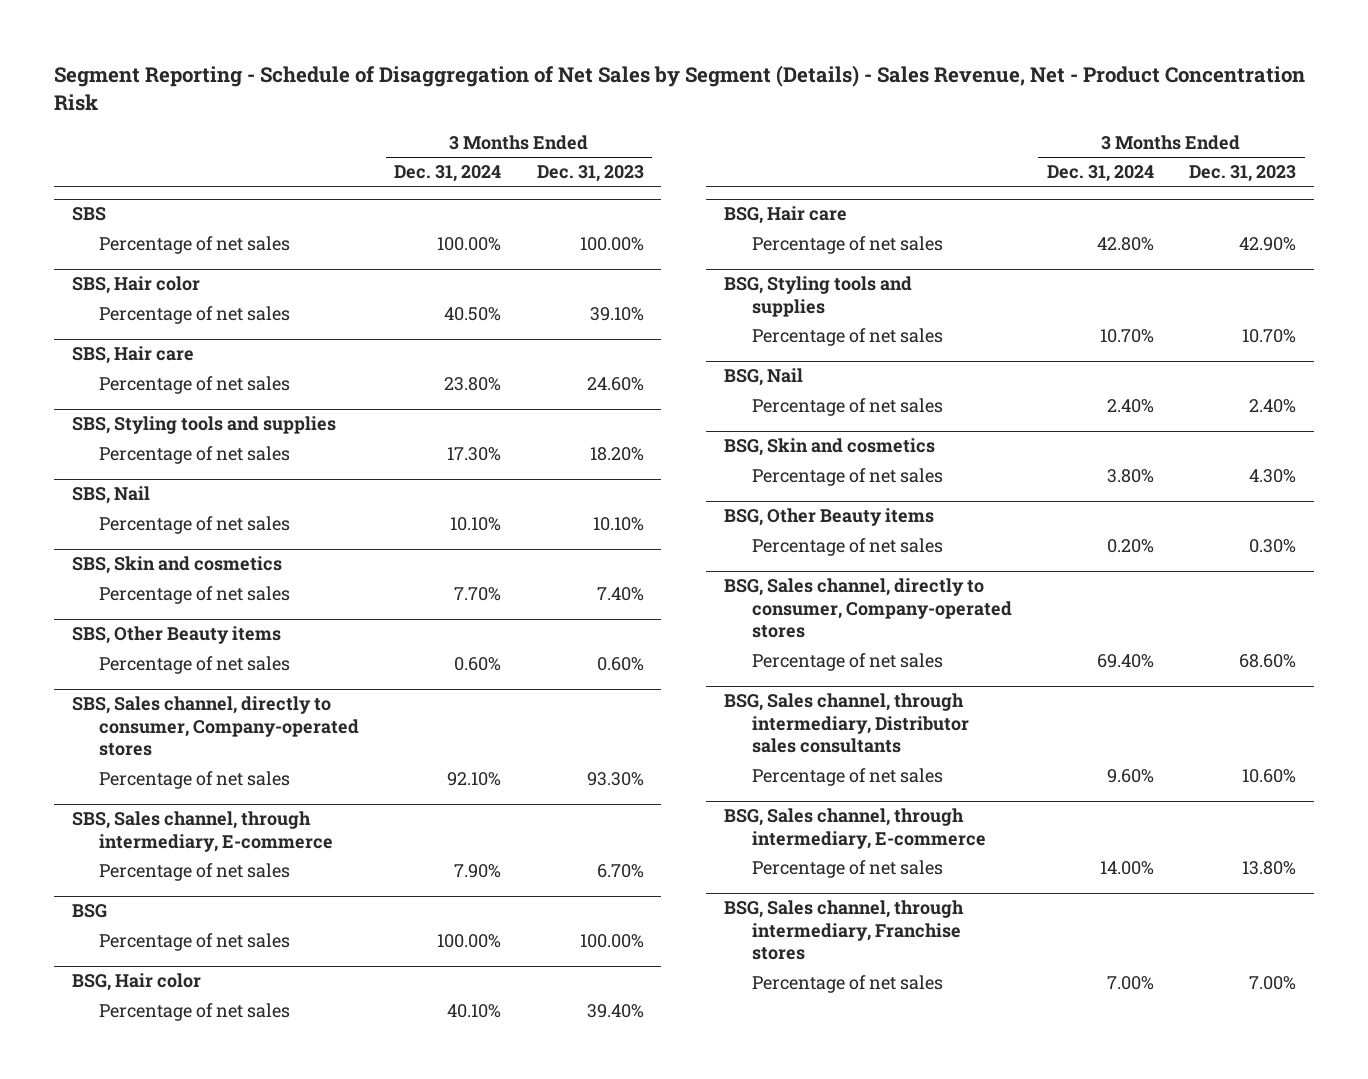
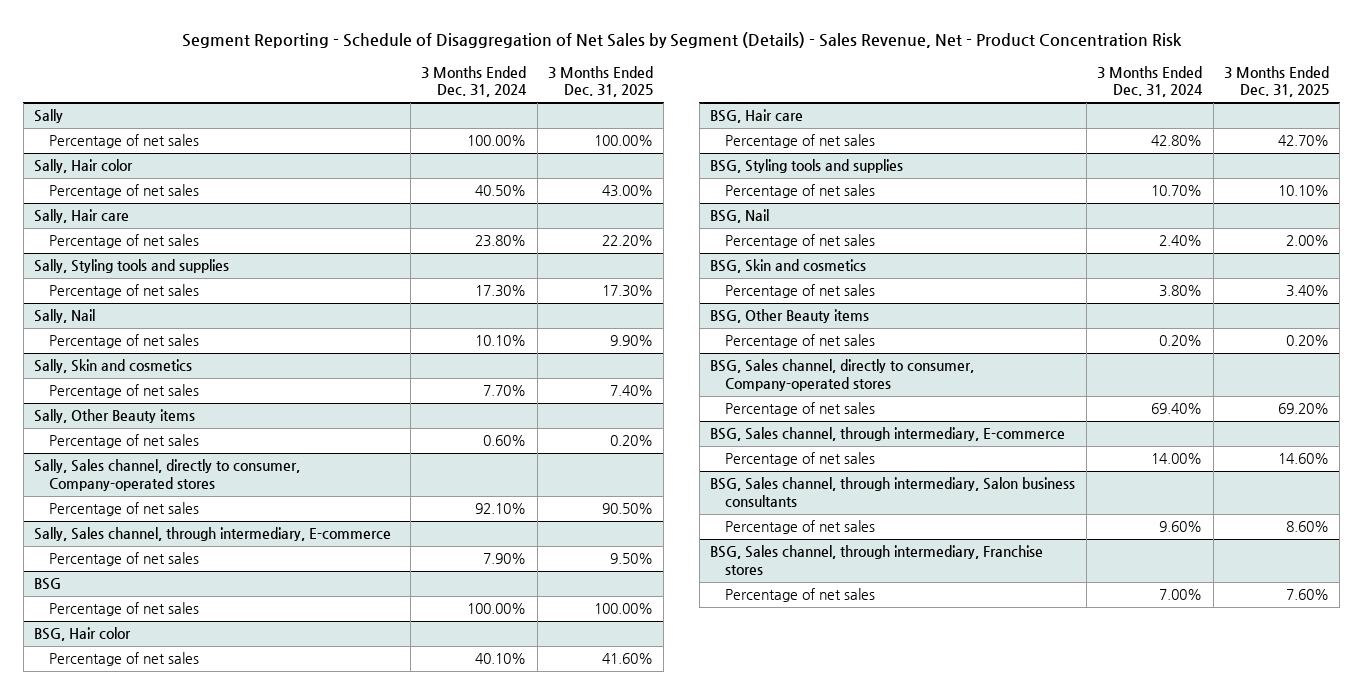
- | 3 Months Ended Dec. 31, 2024 | 3 Months Ended Dec. 31, 2023
+ | 3 Months Ended Dec. 31, 2024 | 3 Months Ended Dec. 31, 2025
- SBS
+ Sally
- SBS, Hair color
+ Sally, Hair color
- SBS, Hair care
+ Sally, Hair care
- SBS, Styling tools and supplies
+ Sally, Styling tools and supplies
- SBS, Nail
+ Sally, Nail
- SBS, Skin and cosmetics
+ Sally, Skin and cosmetics
- SBS, Other Beauty items
+ Sally, Other Beauty items
- SBS, Sales channel, directly to consumer, Company-operated stores
+ Sally, Sales channel, directly to consumer, Company-operated stores
- SBS, Sales channel, through intermediary, E-commerce
+ Sally, Sales channel, through intermediary, E-commerce
- BSG, Sales channel, through intermediary, Distributor sales consultants
- Percentage of net sales | 9.60% | 10.60%
+ BSG, Sales channel, through intermediary, Salon business consultants
+ Percentage of net sales | 9.60% | 8.60%

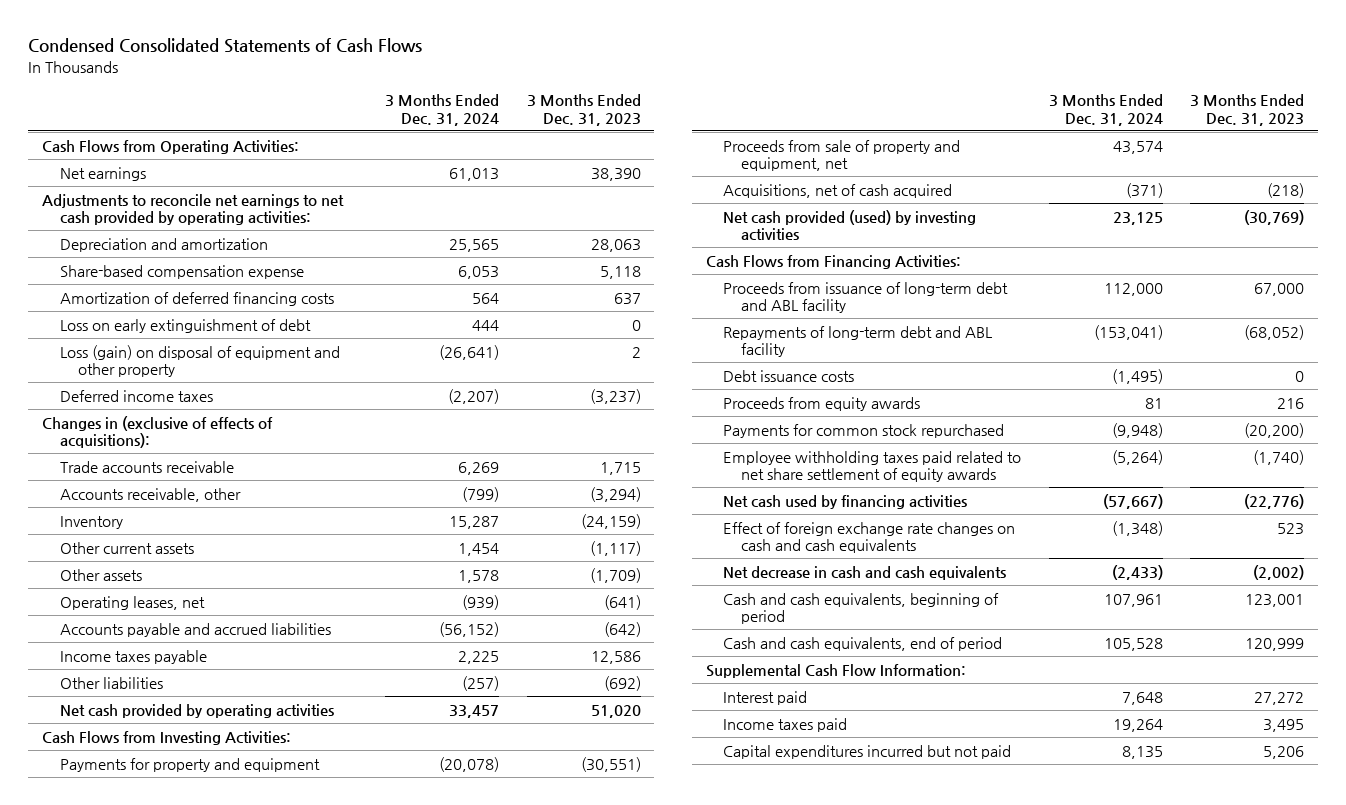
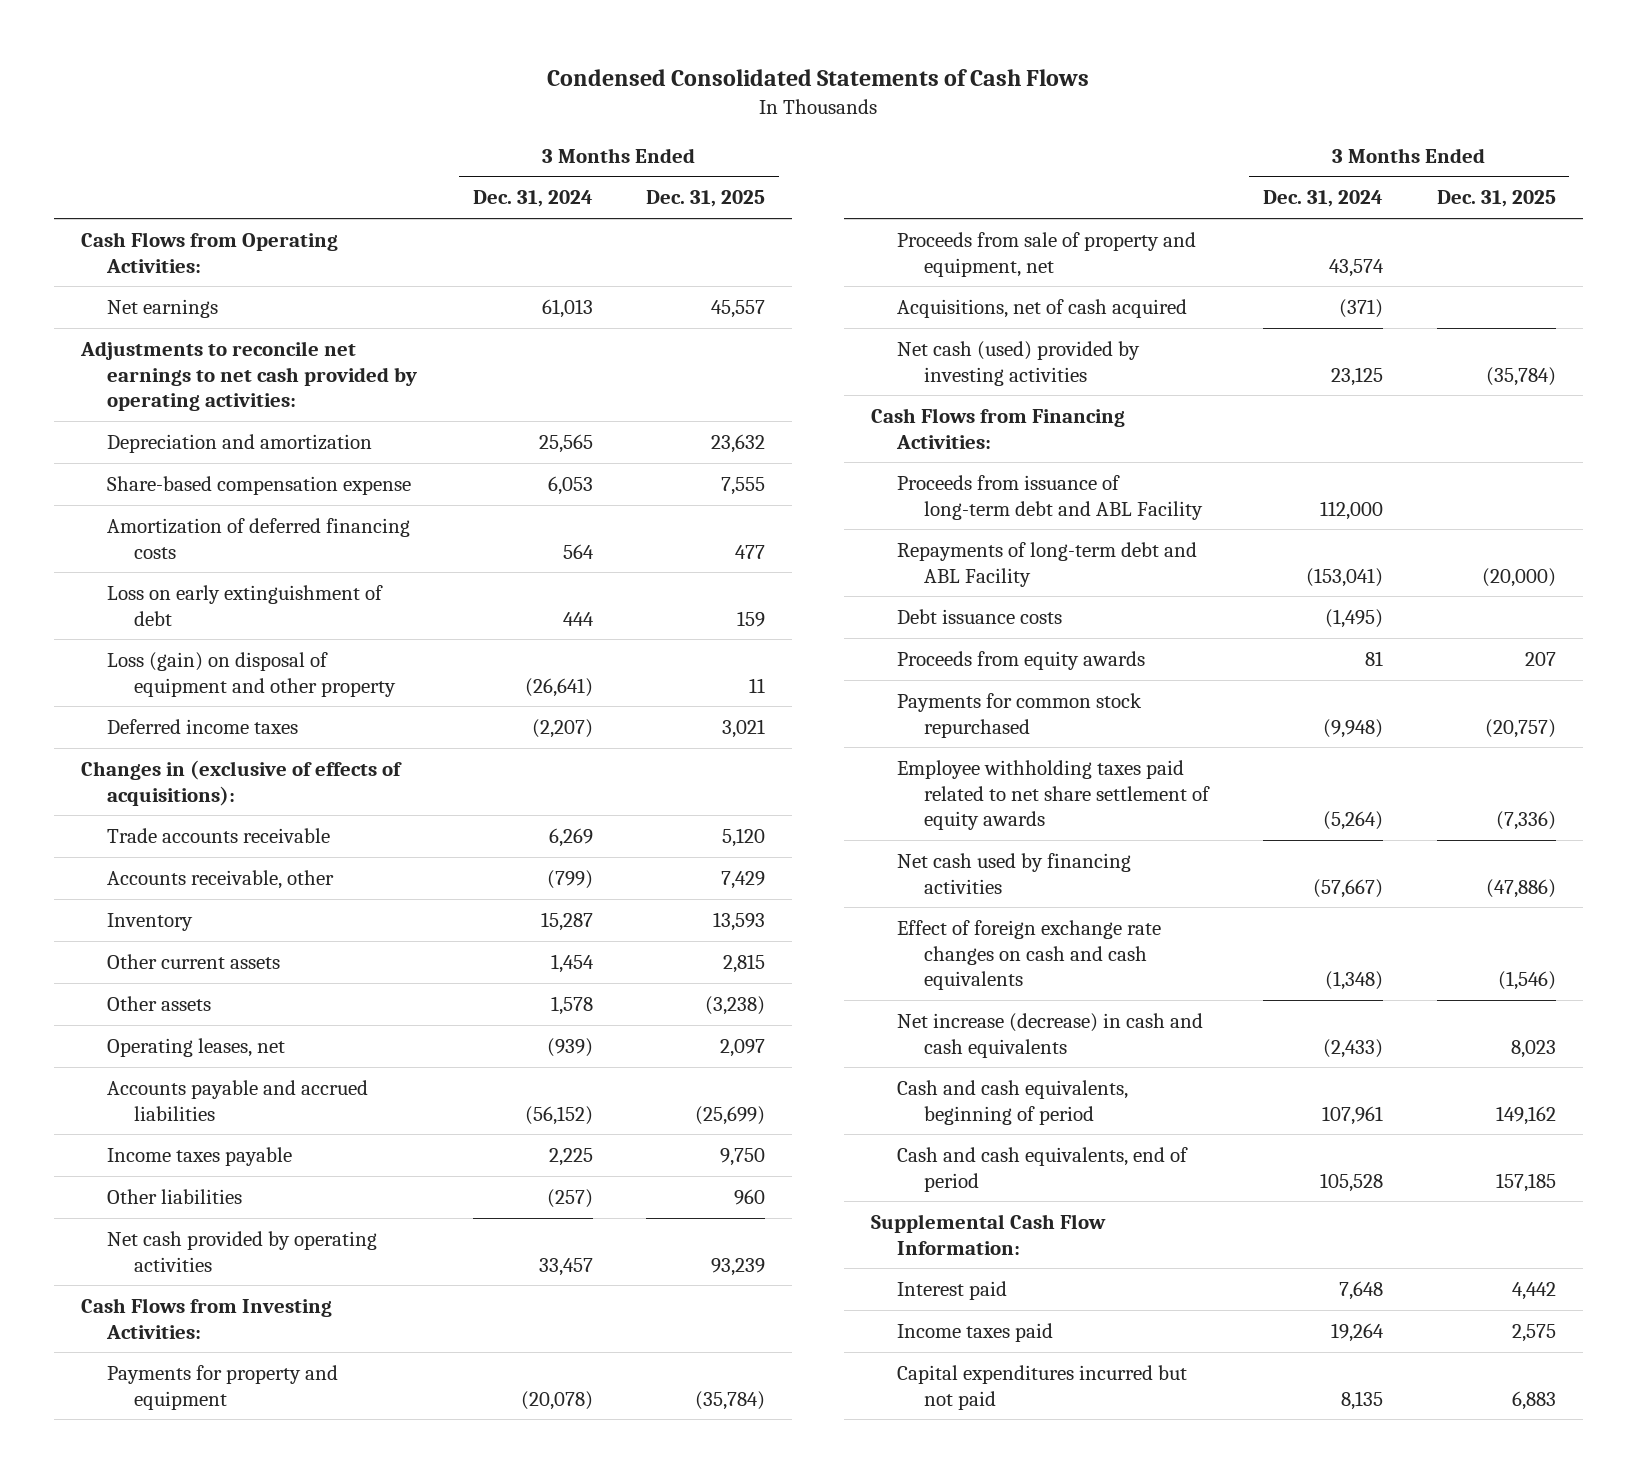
- | 3 Months Ended Dec. 31, 2024 | 3 Months Ended Dec. 31, 2023
+ | 3 Months Ended Dec. 31, 2024 | 3 Months Ended Dec. 31, 2025
- Net cash provided (used) by investing activities | 23,125 | (30,769)
+ Net cash (used) provided by investing activities | 23,125 | (35,784)
- Proceeds from issuance of long-term debt and ABL facility | 112,000 | 67,000
- Repayments of long-term debt and ABL facility | (153,041) | (68,052)
+ Proceeds from issuance of long-term debt and ABL Facility | 112,000 |
+ Repayments of long-term debt and ABL Facility | (153,041) | (20,000)
- Net decrease in cash and cash equivalents | (2,433) | (2,002)
+ Net increase (decrease) in cash and cash equivalents | (2,433) | 8,023

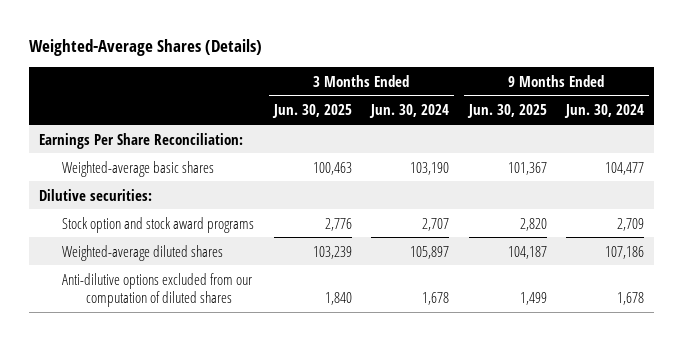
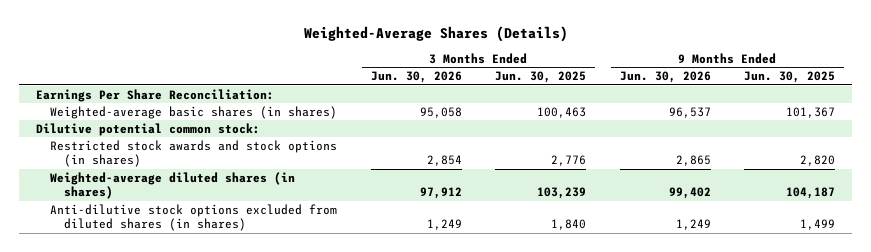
- | 3 Months Ended Jun. 30, 2025 | 3 Months Ended Jun. 30, 2024 | 9 Months Ended Jun. 30, 2025 | 9 Months Ended Jun. 30, 2024
+ | 3 Months Ended Jun. 30, 2026 | 3 Months Ended Jun. 30, 2025 | 9 Months Ended Jun. 30, 2026 | 9 Months Ended Jun. 30, 2025
- Weighted-average basic shares | 100,463 | 103,190 | 101,367 | 104,477
- Dilutive securities:
- Stock option and stock award programs | 2,776 | 2,707 | 2,820 | 2,709
- Weighted-average diluted shares | 103,239 | 105,897 | 104,187 | 107,186
- Anti-dilutive options excluded from our computation of diluted shares | 1,840 | 1,678 | 1,499 | 1,678
+ Weighted-average basic shares (in shares) | 95,058 | 100,463 | 96,537 | 101,367
+ Dilutive potential common stock:
+ Restricted stock awards and stock options (in shares) | 2,854 | 2,776 | 2,865 | 2,820
+ Weighted-average diluted shares (in shares) | 97,912 | 103,239 | 99,402 | 104,187
+ Anti-dilutive stock options excluded from diluted shares (in shares) | 1,249 | 1,840 | 1,249 | 1,499

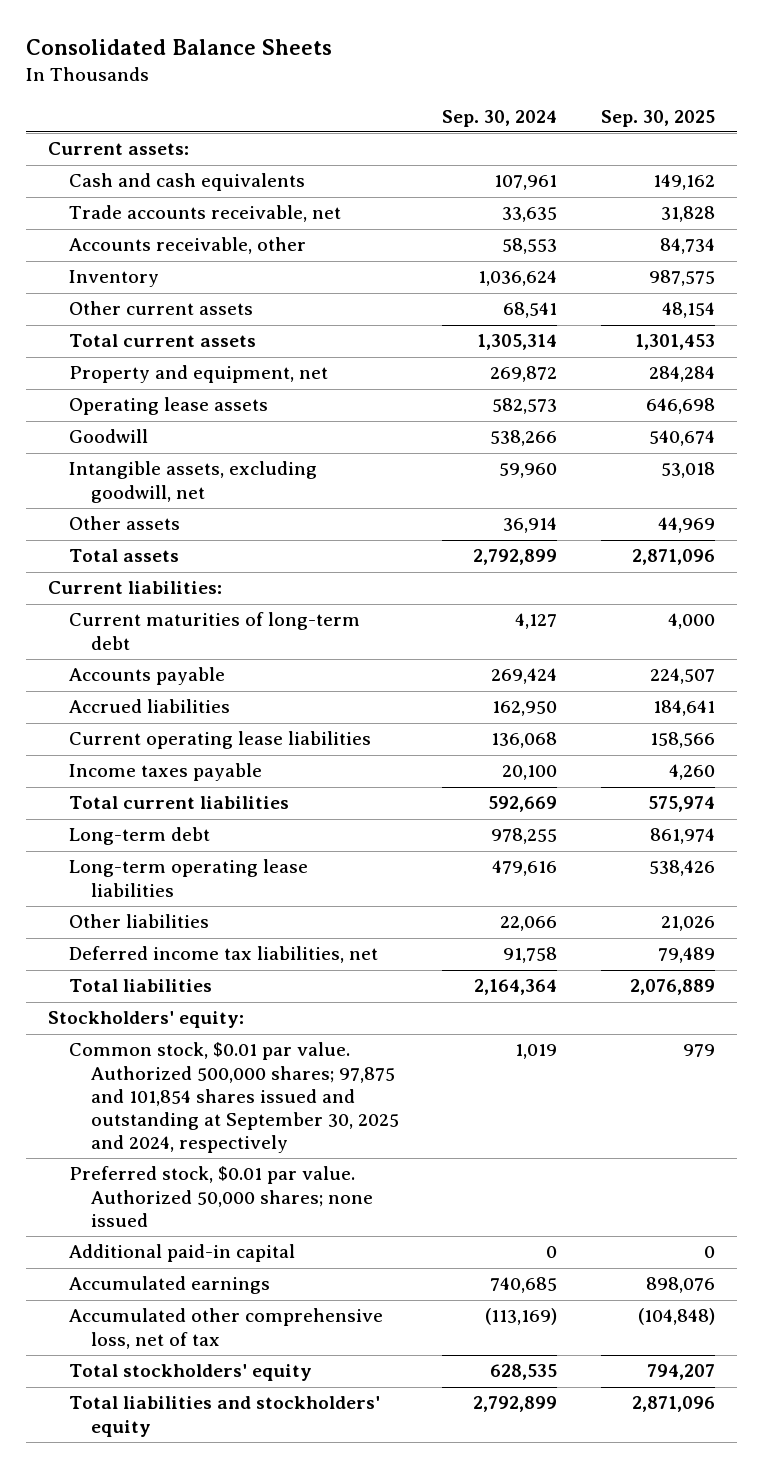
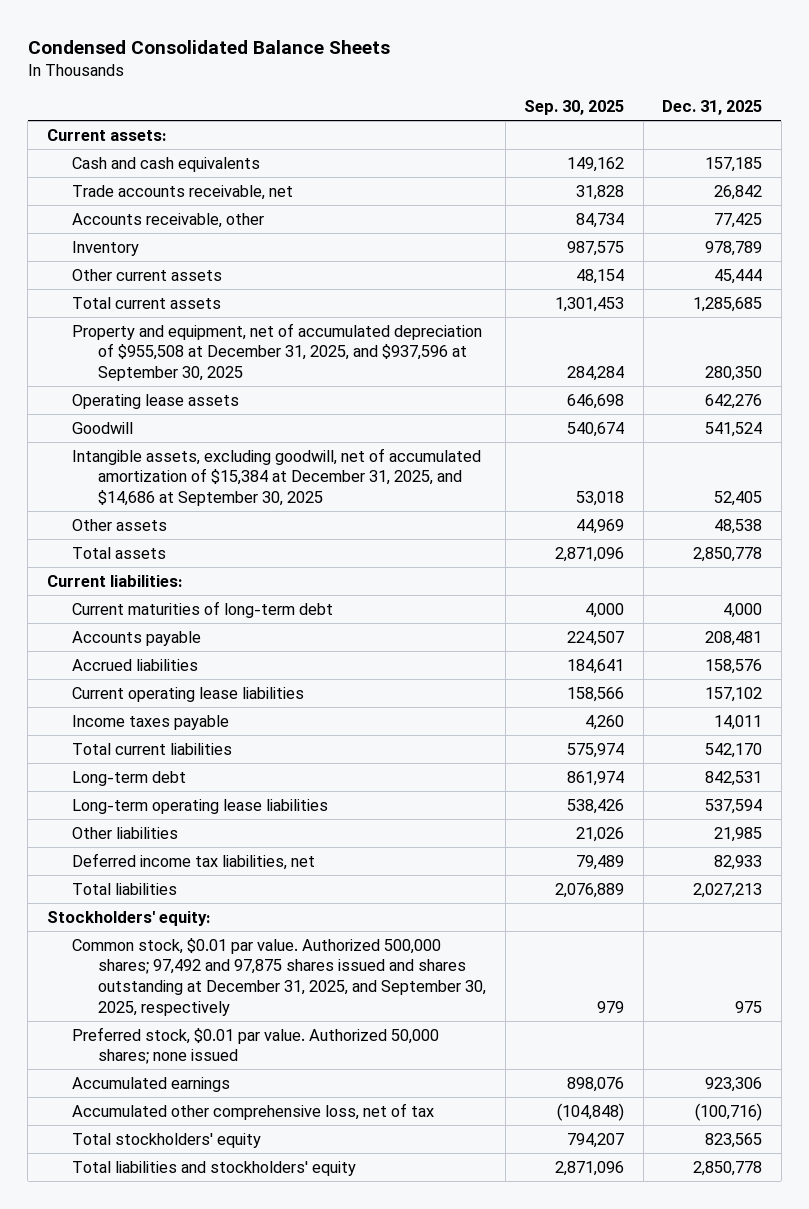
- Consolidated Balance Sheets
+ Condensed Consolidated Balance Sheets
- | Sep. 30, 2024 | Sep. 30, 2025
+ | Sep. 30, 2025 | Dec. 31, 2025
- Property and equipment, net | 269,872 | 284,284
+ Property and equipment, net of accumulated depreciation of $955,508 at December 31, 2025, and $937,596 at September 30, 2025 | 284,284 | 280,350
- Intangible assets, excluding goodwill, net | 59,960 | 53,018
+ Intangible assets, excluding goodwill, net of accumulated amortization of $15,384 at December 31, 2025, and $14,686 at September 30, 2025 | 53,018 | 52,405
- Common stock, $0.01 par value. Authorized 500,000 shares; 97,875 and 101,854 shares issued and outstanding at September 30, 2025 and 2024, respectively | 1,019 | 979
+ Common stock, $0.01 par value. Authorized 500,000 shares; 97,492 and 97,875 shares issued and shares outstanding at December 31, 2025, and September 30, 2025, respectively | 979 | 975
- Additional paid-in capital | 0 | 0

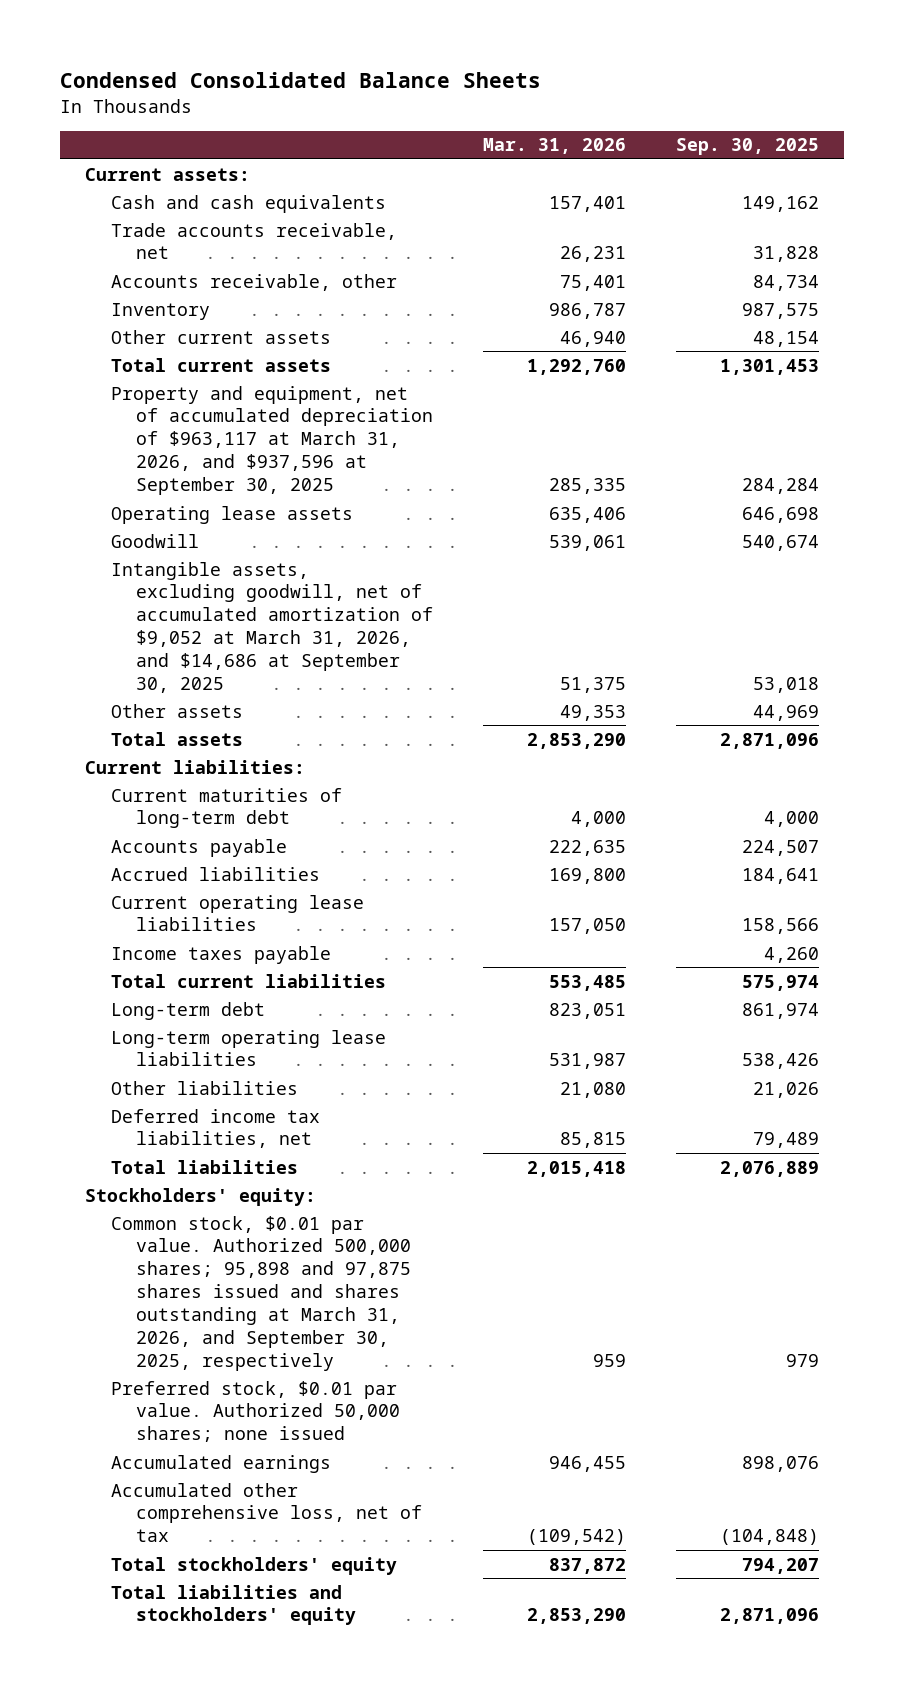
- | Sep. 30, 2025 | Dec. 31, 2025
+ | Mar. 31, 2026 | Sep. 30, 2025
- Property and equipment, net of accumulated depreciation of $955,508 at December 31, 2025, and $937,596 at September 30, 2025 | 284,284 | 280,350
+ Property and equipment, net of accumulated depreciation of $963,117 at March 31, 2026, and $937,596 at September 30, 2025 | 285,335 | 284,284
- Intangible assets, excluding goodwill, net of accumulated amortization of $15,384 at December 31, 2025, and $14,686 at September 30, 2025 | 53,018 | 52,405
+ Intangible assets, excluding goodwill, net of accumulated amortization of $9,052 at March 31, 2026, and $14,686 at September 30, 2025 | 51,375 | 53,018
- Common stock, $0.01 par value. Authorized 500,000 shares; 97,492 and 97,875 shares issued and shares outstanding at December 31, 2025, and September 30, 2025, respectively | 979 | 975
+ Common stock, $0.01 par value. Authorized 500,000 shares; 95,898 and 97,875 shares issued and shares outstanding at March 31, 2026, and September 30, 2025, respectively | 959 | 979

